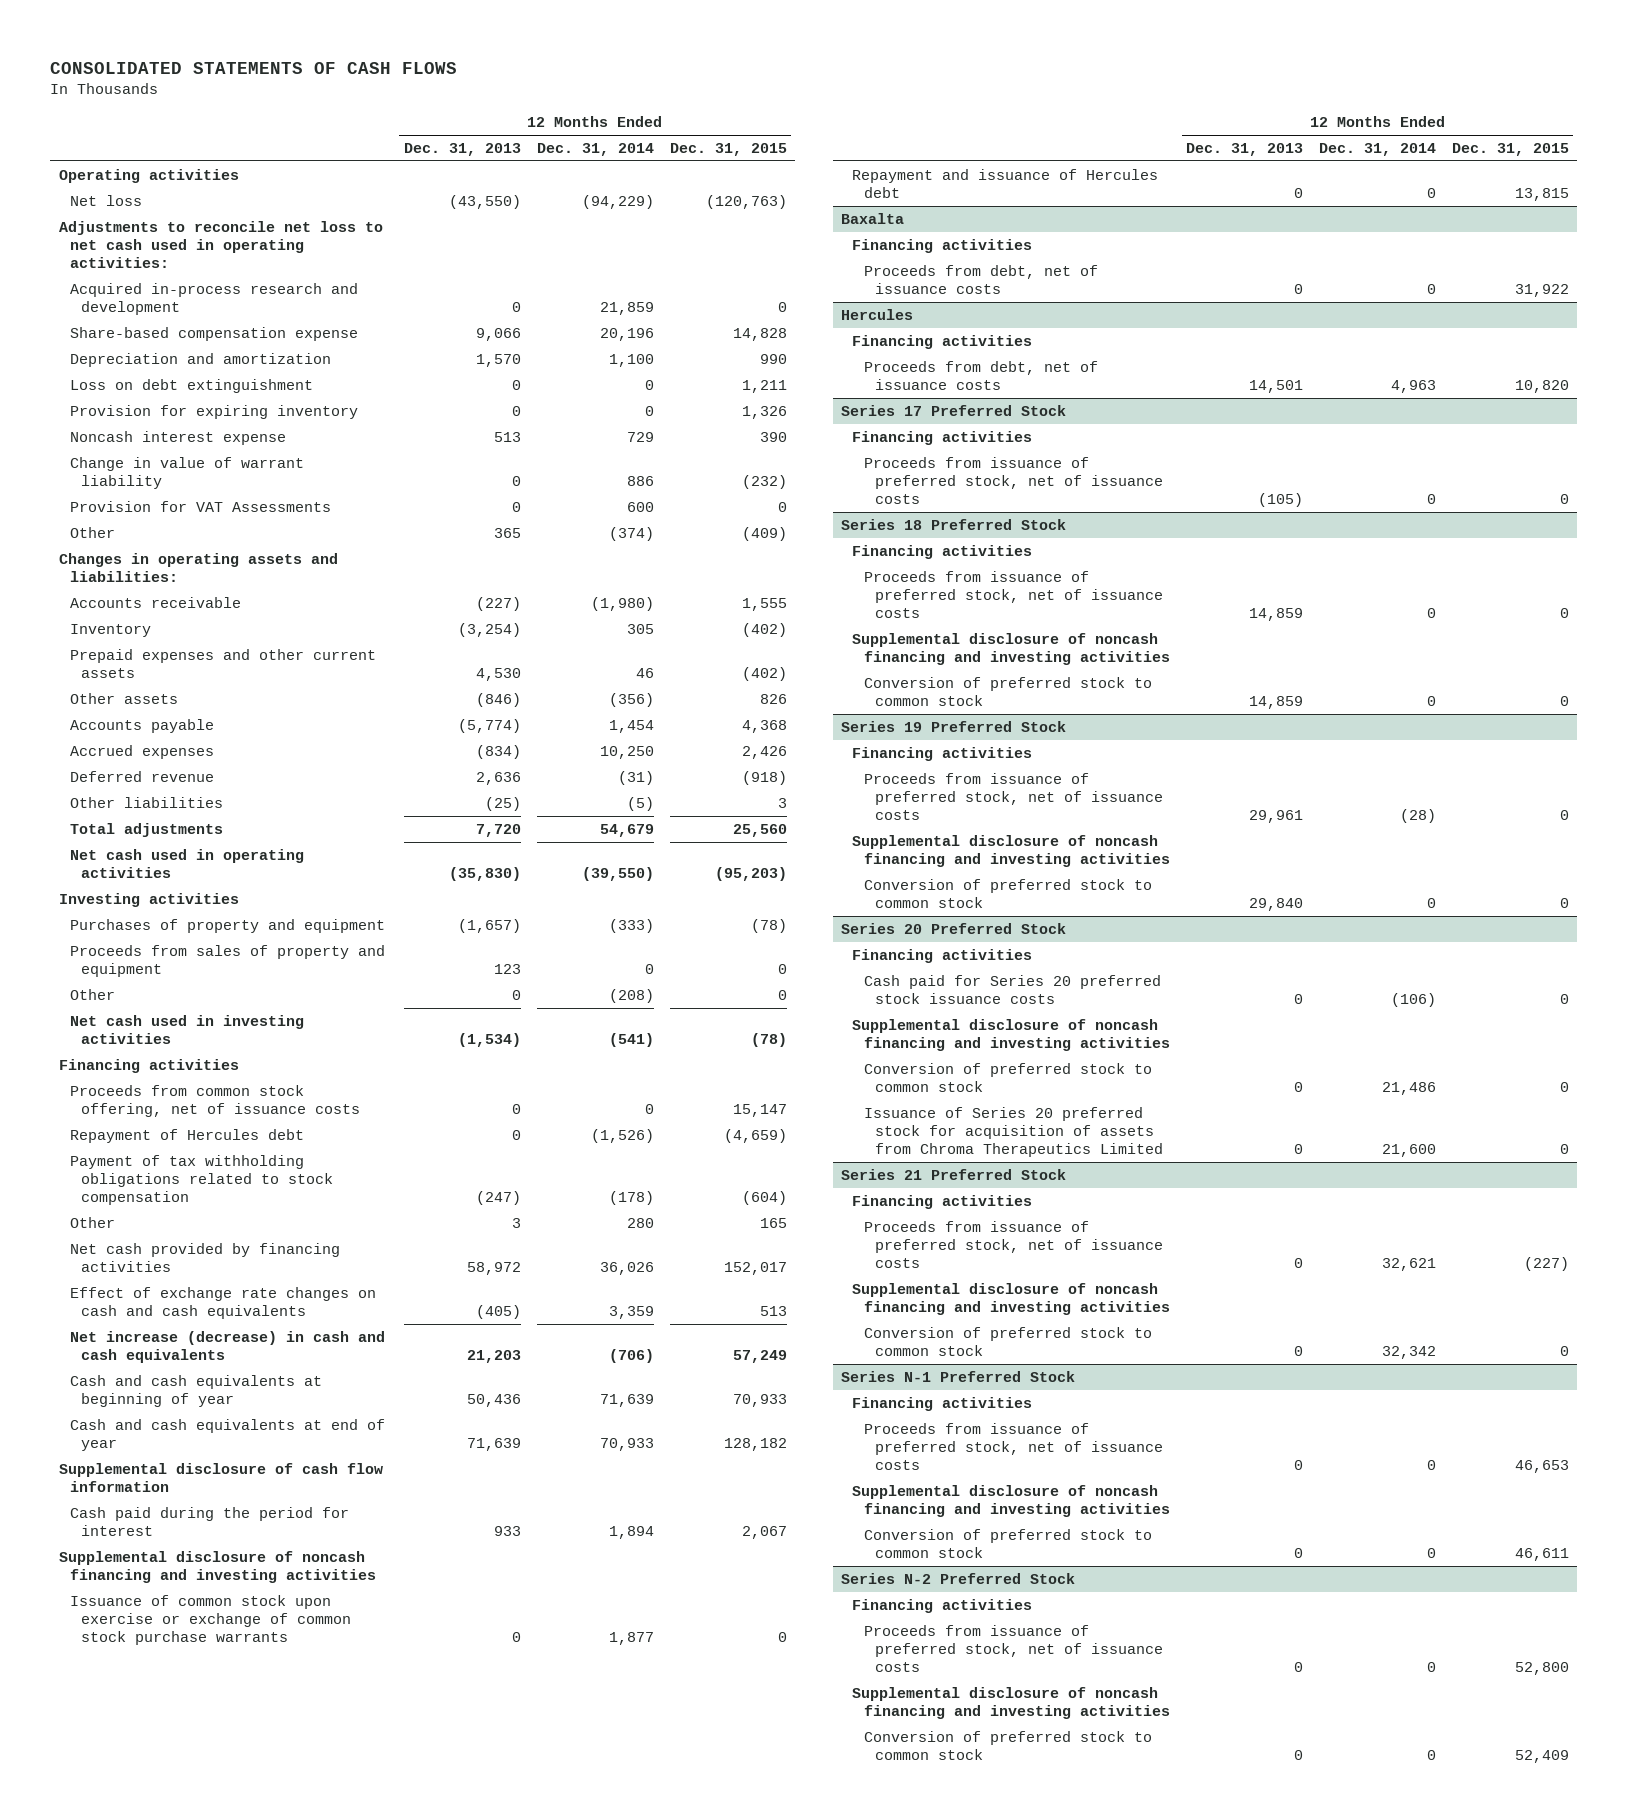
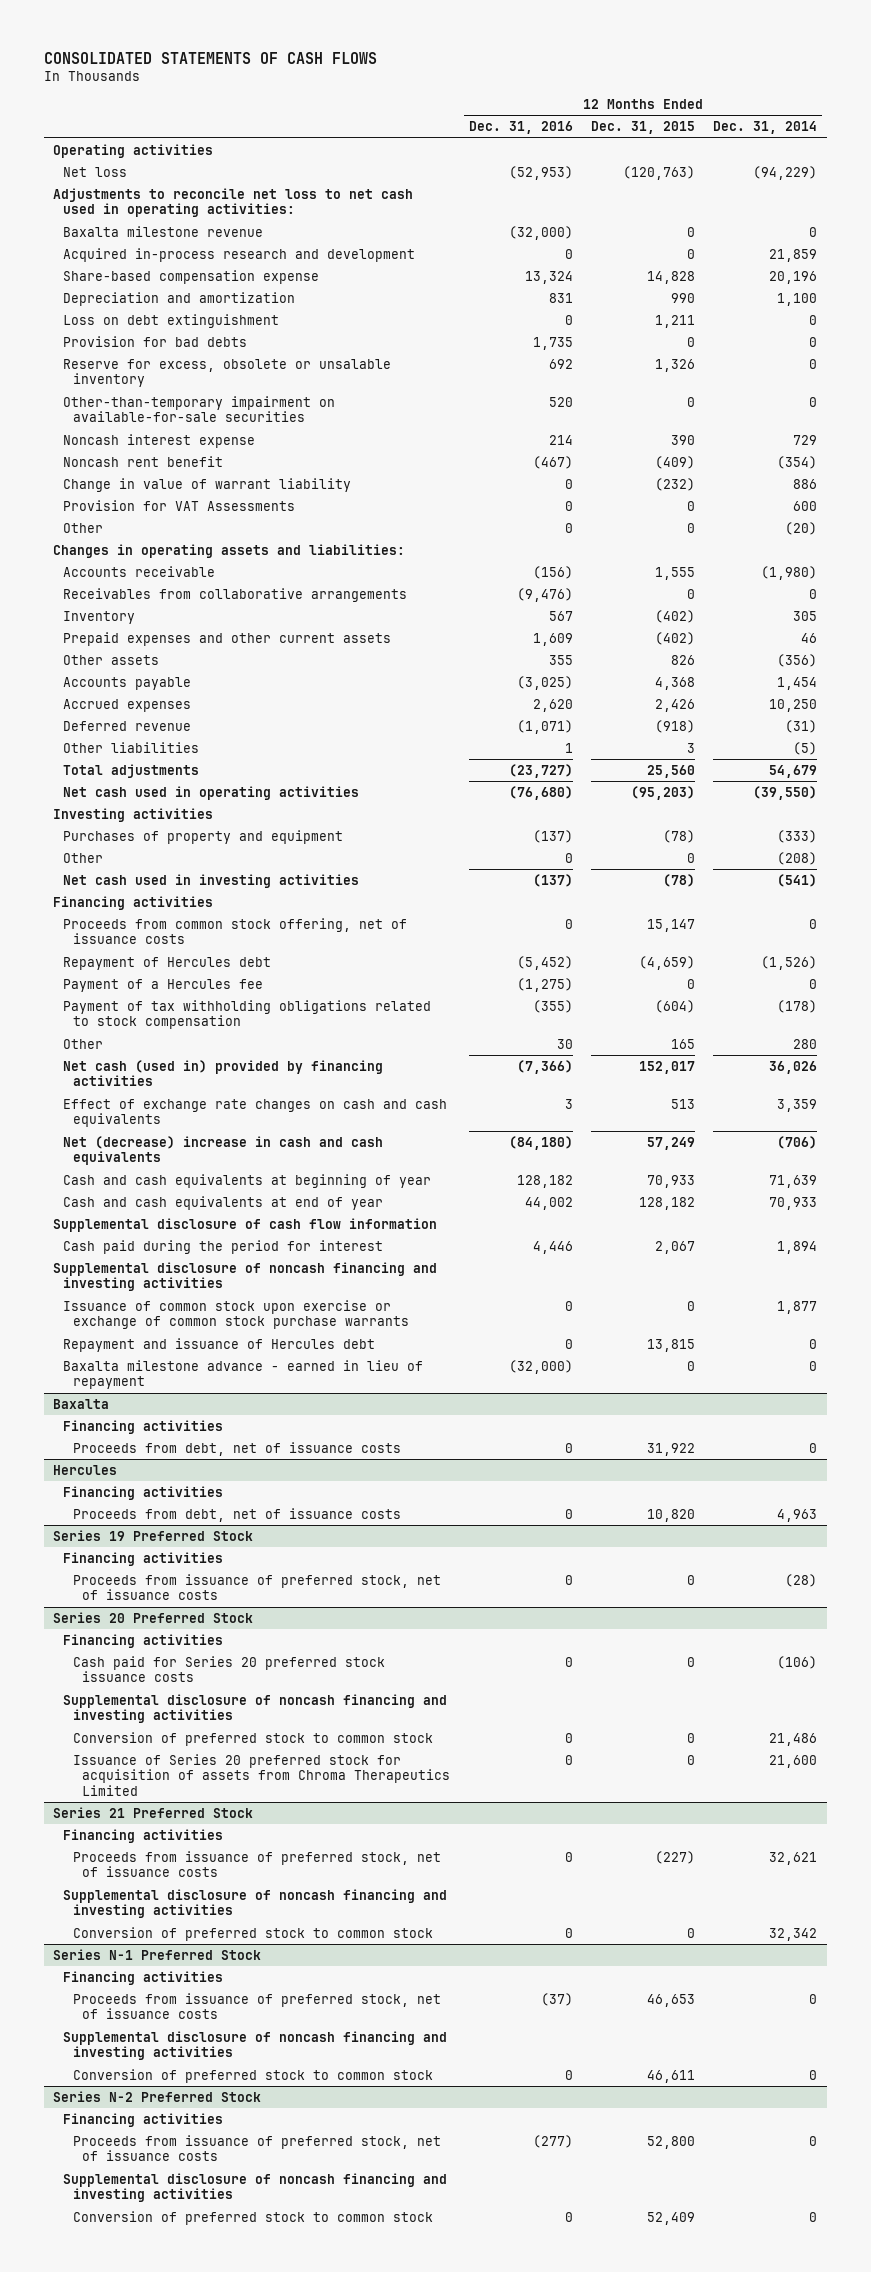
- | 12 Months Ended Dec. 31, 2013 | 12 Months Ended Dec. 31, 2014 | 12 Months Ended Dec. 31, 2015
+ | 12 Months Ended Dec. 31, 2016 | 12 Months Ended Dec. 31, 2015 | 12 Months Ended Dec. 31, 2014
+ Baxalta milestone revenue | (32,000) | 0 | 0
- Provision for expiring inventory | 0 | 0 | 1,326
+ Provision for bad debts | 1,735 | 0 | 0
+ Reserve for excess, obsolete or unsalable inventory | 692 | 1,326 | 0
+ Other-than-temporary impairment on available-for-sale securities | 520 | 0 | 0
+ Noncash rent benefit | (467) | (409) | (354)
- Other | 365 | (374) | (409)
+ Other | 0 | 0 | (20)
+ Receivables from collaborative arrangements | (9,476) | 0 | 0
- Proceeds from sales of property and equipment | 123 | 0 | 0
+ Payment of a Hercules fee | (1,275) | 0 | 0
- Net cash provided by financing activities | 58,972 | 36,026 | 152,017
+ Net cash (used in) provided by financing activities | (7,366) | 152,017 | 36,026
- Net increase (decrease) in cash and cash equivalents | 21,203 | (706) | 57,249
+ Net (decrease) increase in cash and cash equivalents | (84,180) | 57,249 | (706)
+ Baxalta milestone advance - earned in lieu of repayment | (32,000) | 0 | 0
- Series 17 Preferred Stock
- Financing activities
- Proceeds from issuance of preferred stock, net of issuance costs | (105) | 0 | 0
- Series 18 Preferred Stock
- Financing activities
- Proceeds from issuance of preferred stock, net of issuance costs | 14,859 | 0 | 0
- Supplemental disclosure of noncash financing and investing activities
- Conversion of preferred stock to common stock | 14,859 | 0 | 0
@ Series 19 Preferred Stock
- Supplemental disclosure of noncash financing and investing activities
- Conversion of preferred stock to common stock | 29,840 | 0 | 0

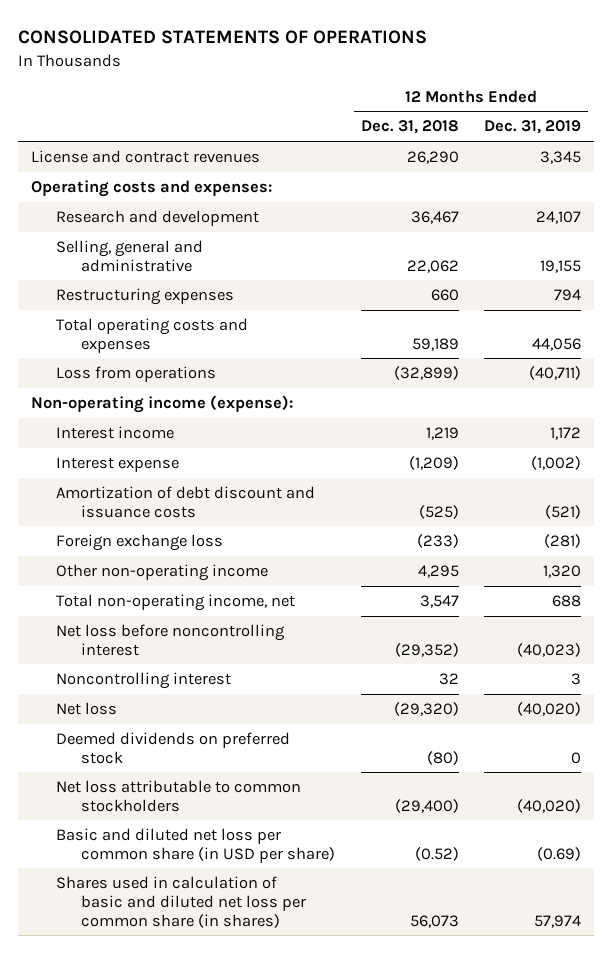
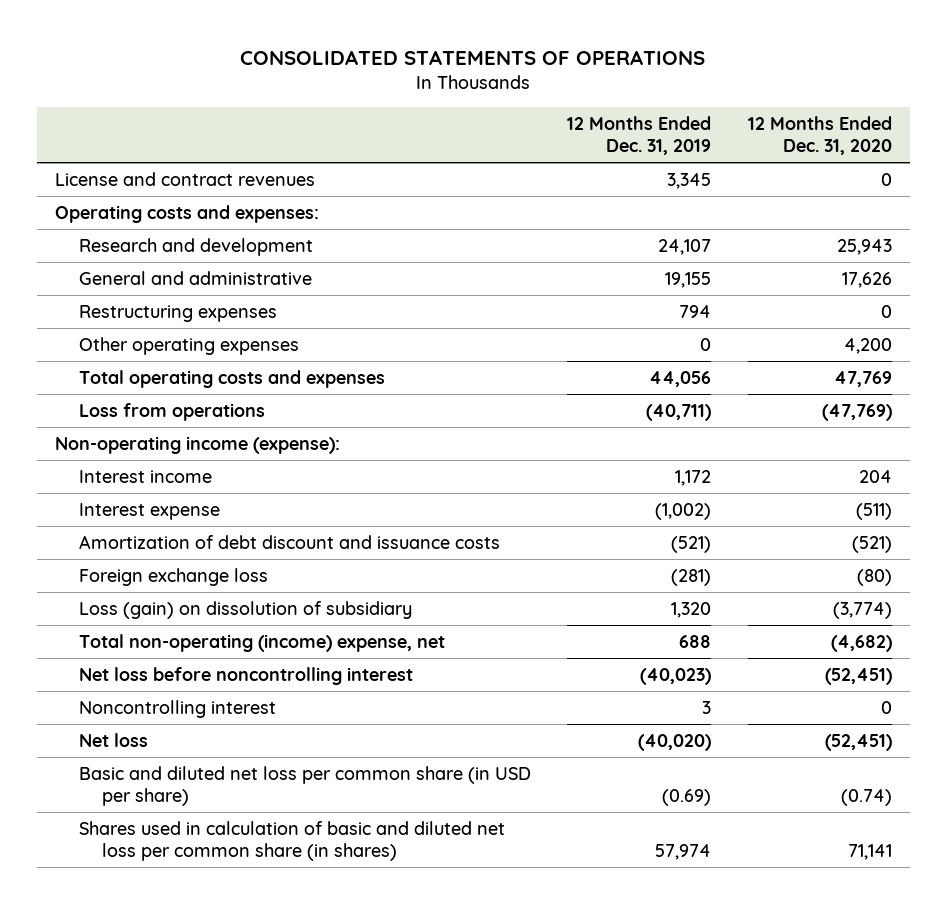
- | 12 Months Ended Dec. 31, 2018 | 12 Months Ended Dec. 31, 2019
+ | 12 Months Ended Dec. 31, 2019 | 12 Months Ended Dec. 31, 2020
- Selling, general and administrative | 22,062 | 19,155
+ General and administrative | 19,155 | 17,626
+ Other operating expenses | 0 | 4,200
- Other non-operating income | 4,295 | 1,320
- Total non-operating income, net | 3,547 | 688
+ Loss (gain) on dissolution of subsidiary | 1,320 | (3,774)
+ Total non-operating (income) expense, net | 688 | (4,682)
- Deemed dividends on preferred stock | (80) | 0
- Net loss attributable to common stockholders | (29,400) | (40,020)

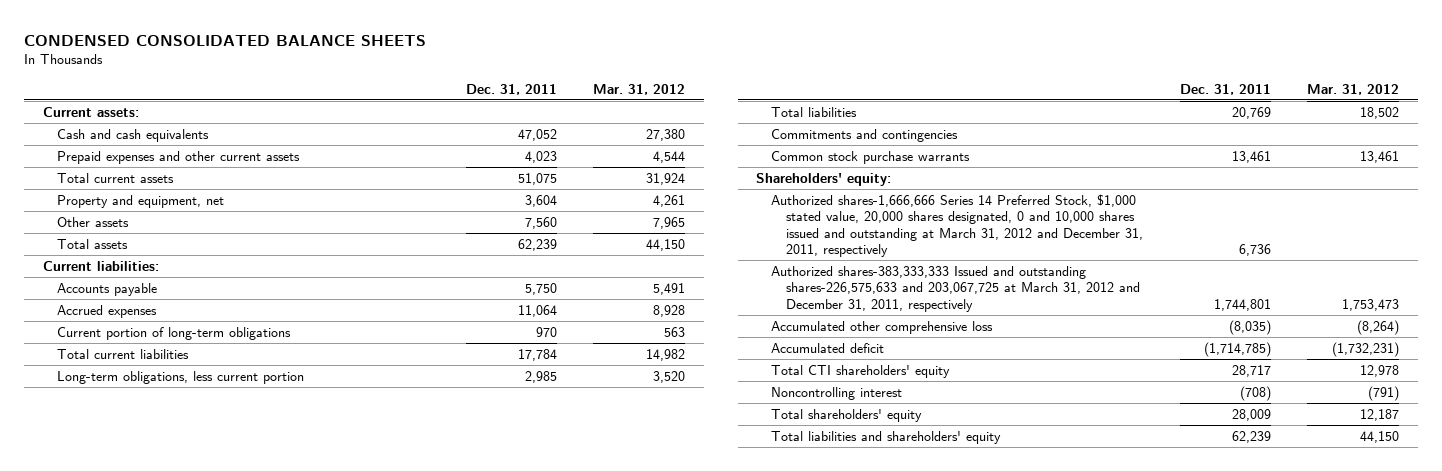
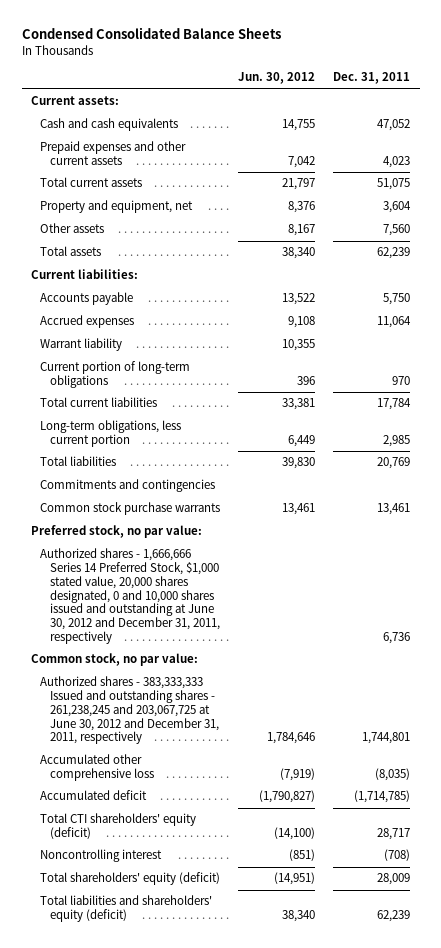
- CONDENSED CONSOLIDATED BALANCE SHEETS
+ Condensed Consolidated Balance Sheets
- | Dec. 31, 2011 | Mar. 31, 2012
+ | Jun. 30, 2012 | Dec. 31, 2011
+ Warrant liability | 10,355 |
- Shareholders' equity:
- Authorized shares-1,666,666 Series 14 Preferred Stock, $1,000 stated value, 20,000 shares designated, 0 and 10,000 shares issued and outstanding at March 31, 2012 and December 31, 2011, respectively | 6,736 |
- Authorized shares-383,333,333 Issued and outstanding shares-226,575,633 and 203,067,725 at March 31, 2012 and December 31, 2011, respectively | 1,744,801 | 1,753,473
+ Preferred stock, no par value:
+ Authorized shares - 1,666,666 Series 14 Preferred Stock, $1,000 stated value, 20,000 shares designated, 0 and 10,000 shares issued and outstanding at June 30, 2012 and December 31, 2011, respectively | | 6,736
+ Common stock, no par value:
+ Authorized shares - 383,333,333 Issued and outstanding shares - 261,238,245 and 203,067,725 at June 30, 2012 and December 31, 2011, respectively | 1,784,646 | 1,744,801
- Total CTI shareholders' equity | 28,717 | 12,978
+ Total CTI shareholders' equity (deficit) | (14,100) | 28,717
- Total shareholders' equity | 28,009 | 12,187
- Total liabilities and shareholders' equity | 62,239 | 44,150
+ Total shareholders' equity (deficit) | (14,951) | 28,009
+ Total liabilities and shareholders' equity (deficit) | 38,340 | 62,239

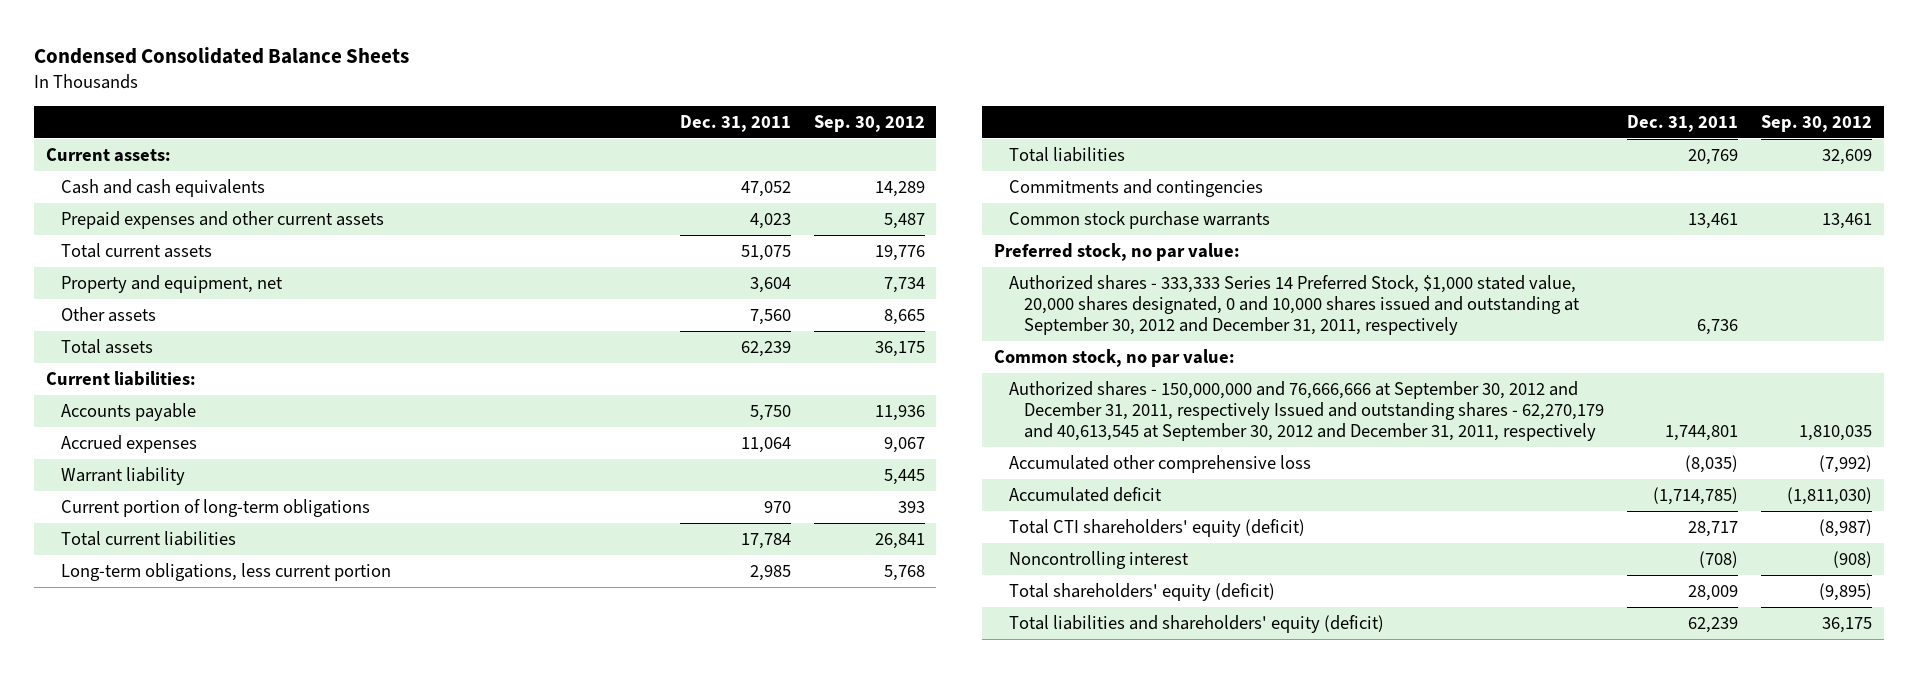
- | Jun. 30, 2012 | Dec. 31, 2011
+ | Dec. 31, 2011 | Sep. 30, 2012
- Authorized shares - 1,666,666 Series 14 Preferred Stock, $1,000 stated value, 20,000 shares designated, 0 and 10,000 shares issued and outstanding at June 30, 2012 and December 31, 2011, respectively | | 6,736
+ Authorized shares - 333,333 Series 14 Preferred Stock, $1,000 stated value, 20,000 shares designated, 0 and 10,000 shares issued and outstanding at September 30, 2012 and December 31, 2011, respectively | 6,736 |
- Authorized shares - 383,333,333 Issued and outstanding shares - 261,238,245 and 203,067,725 at June 30, 2012 and December 31, 2011, respectively | 1,784,646 | 1,744,801
+ Authorized shares - 150,000,000 and 76,666,666 at September 30, 2012 and December 31, 2011, respectively Issued and outstanding shares - 62,270,179 and 40,613,545 at September 30, 2012 and December 31, 2011, respectively | 1,744,801 | 1,810,035

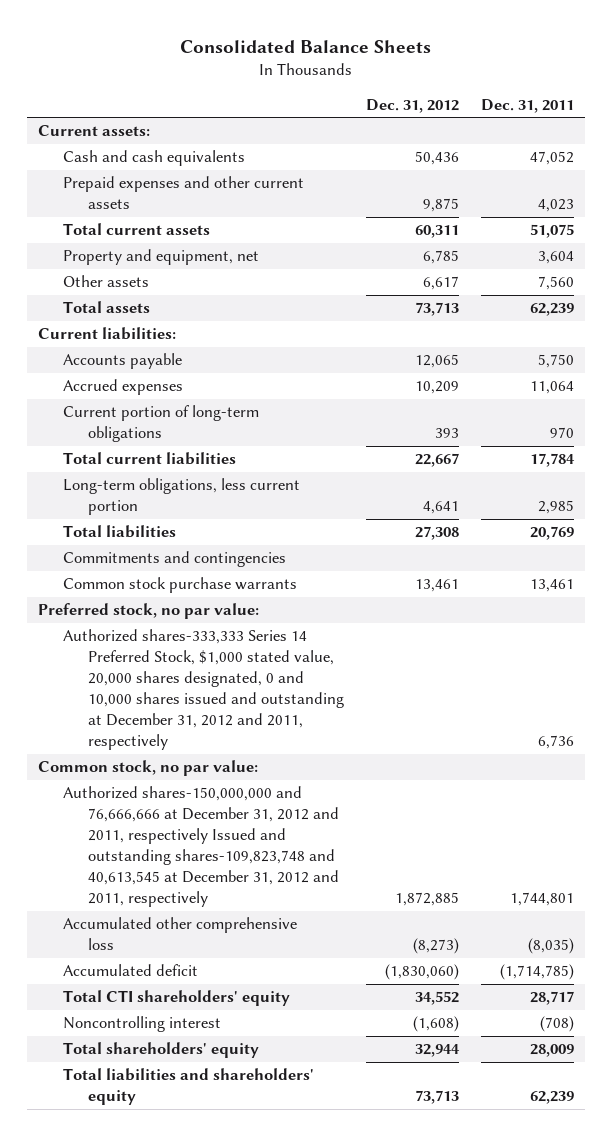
- Condensed Consolidated Balance Sheets
+ Consolidated Balance Sheets
- | Dec. 31, 2011 | Sep. 30, 2012
+ | Dec. 31, 2012 | Dec. 31, 2011
- Warrant liability | | 5,445
- Authorized shares - 333,333 Series 14 Preferred Stock, $1,000 stated value, 20,000 shares designated, 0 and 10,000 shares issued and outstanding at September 30, 2012 and December 31, 2011, respectively | 6,736 |
+ Authorized shares-333,333 Series 14 Preferred Stock, $1,000 stated value, 20,000 shares designated, 0 and 10,000 shares issued and outstanding at December 31, 2012 and 2011, respectively | | 6,736
- Authorized shares - 150,000,000 and 76,666,666 at September 30, 2012 and December 31, 2011, respectively Issued and outstanding shares - 62,270,179 and 40,613,545 at September 30, 2012 and December 31, 2011, respectively | 1,744,801 | 1,810,035
+ Authorized shares-150,000,000 and 76,666,666 at December 31, 2012 and 2011, respectively Issued and outstanding shares-109,823,748 and 40,613,545 at December 31, 2012 and 2011, respectively | 1,872,885 | 1,744,801
- Total CTI shareholders' equity (deficit) | 28,717 | (8,987)
+ Total CTI shareholders' equity | 34,552 | 28,717
- Total shareholders' equity (deficit) | 28,009 | (9,895)
- Total liabilities and shareholders' equity (deficit) | 62,239 | 36,175
+ Total shareholders' equity | 32,944 | 28,009
+ Total liabilities and shareholders' equity | 73,713 | 62,239

